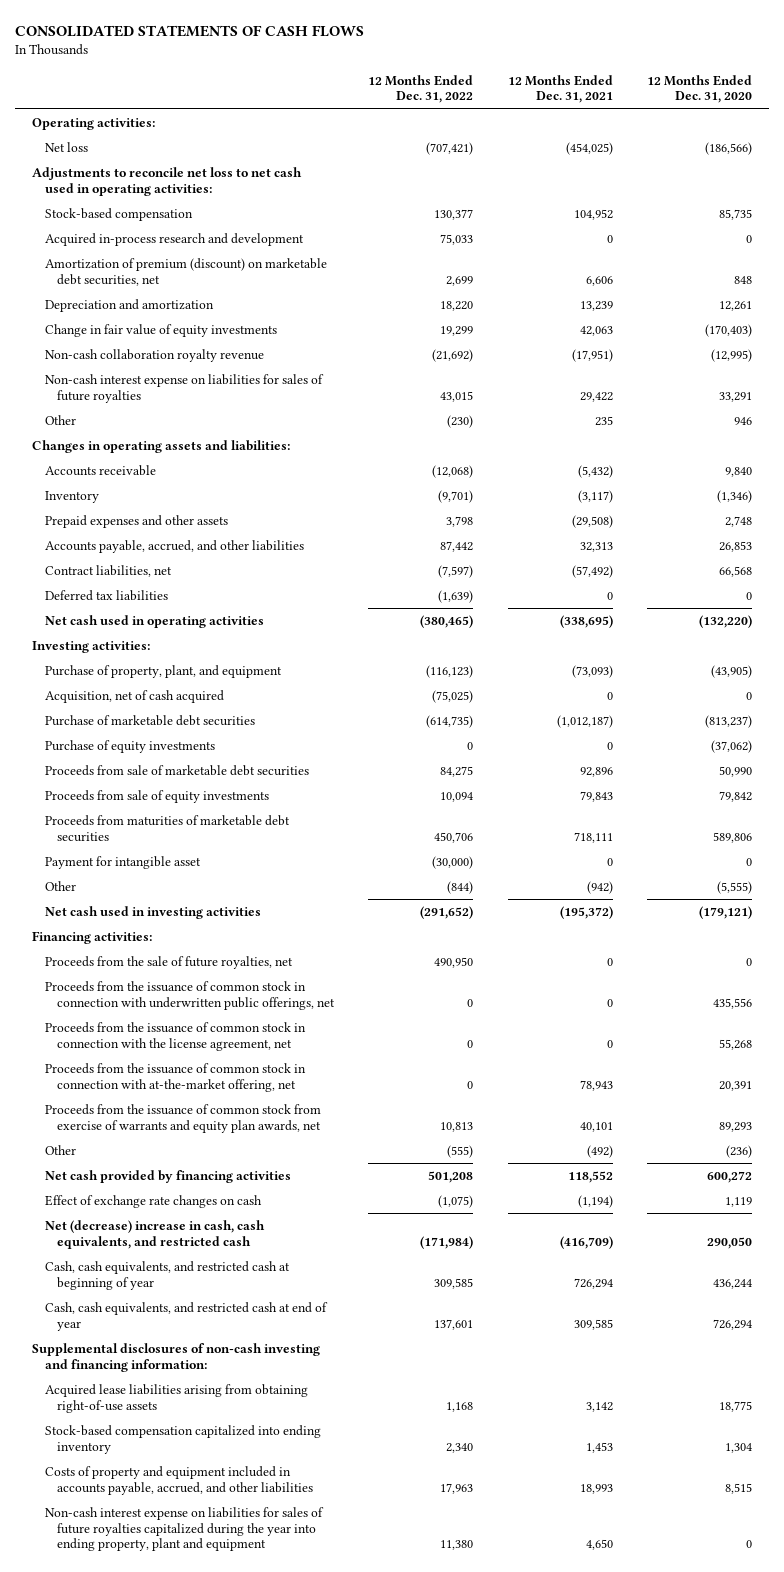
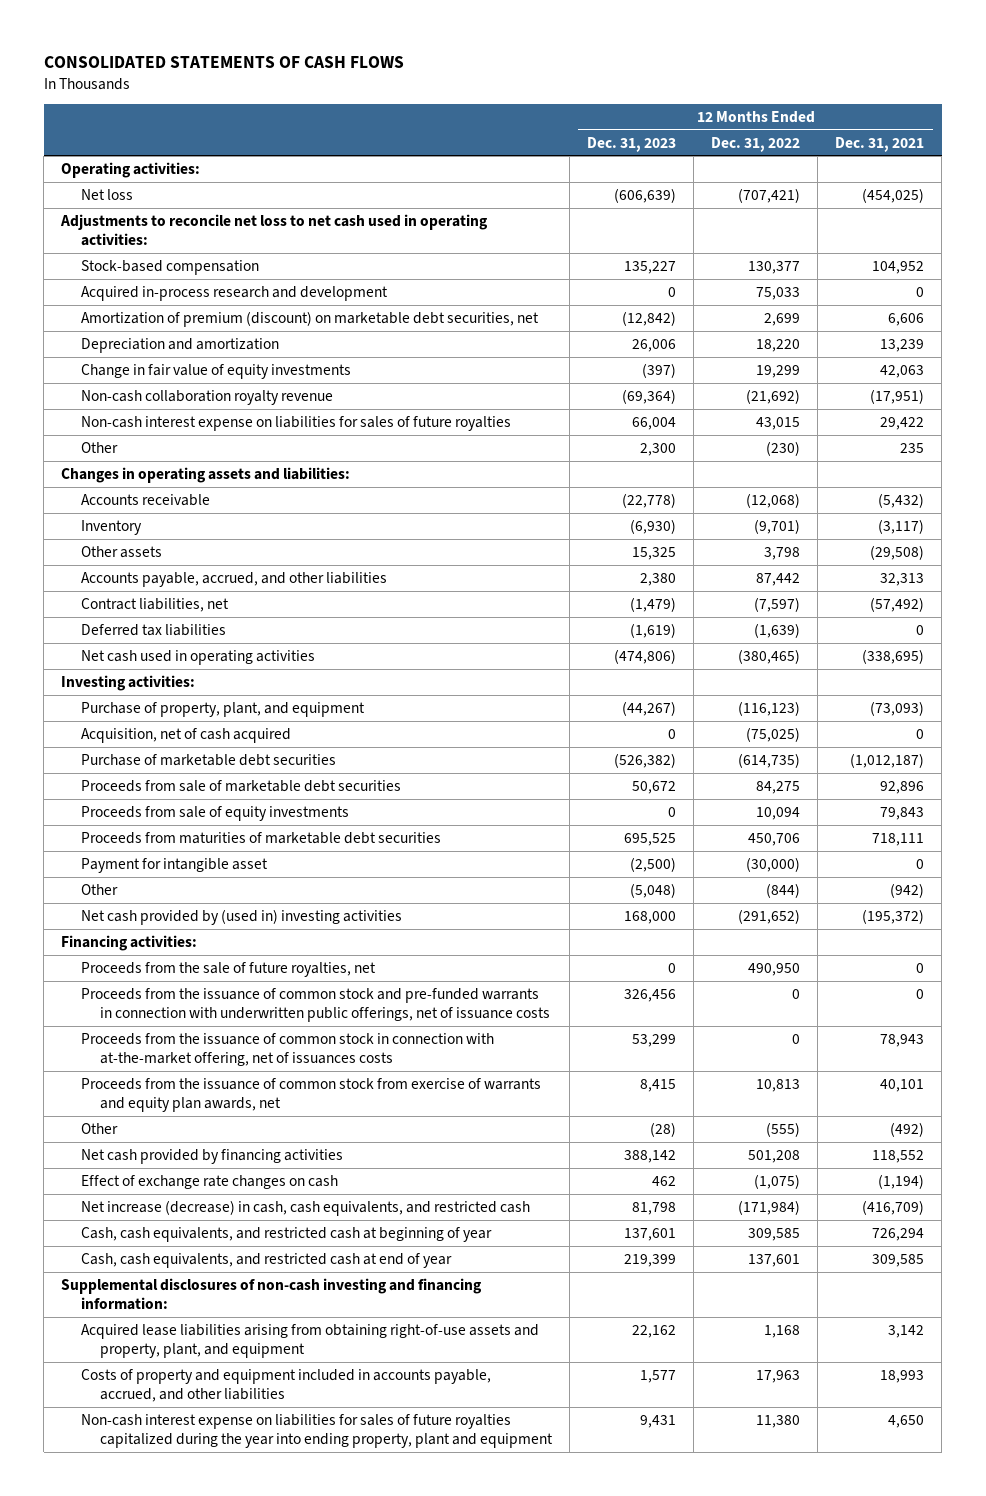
- | 12 Months Ended Dec. 31, 2022 | 12 Months Ended Dec. 31, 2021 | 12 Months Ended Dec. 31, 2020
+ | 12 Months Ended Dec. 31, 2023 | 12 Months Ended Dec. 31, 2022 | 12 Months Ended Dec. 31, 2021
- Prepaid expenses and other assets | 3,798 | (29,508) | 2,748
+ Other assets | 15,325 | 3,798 | (29,508)
- Purchase of equity investments | 0 | 0 | (37,062)
- Net cash used in investing activities | (291,652) | (195,372) | (179,121)
+ Net cash provided by (used in) investing activities | 168,000 | (291,652) | (195,372)
- Proceeds from the issuance of common stock in connection with underwritten public offerings, net | 0 | 0 | 435,556
- Proceeds from the issuance of common stock in connection with the license agreement, net | 0 | 0 | 55,268
- Proceeds from the issuance of common stock in connection with at-the-market offering, net | 0 | 78,943 | 20,391
+ Proceeds from the issuance of common stock and pre-funded warrants in connection with underwritten public offerings, net of issuance costs | 326,456 | 0 | 0
+ Proceeds from the issuance of common stock in connection with at-the-market offering, net of issuances costs | 53,299 | 0 | 78,943
- Net (decrease) increase in cash, cash equivalents, and restricted cash | (171,984) | (416,709) | 290,050
+ Net increase (decrease) in cash, cash equivalents, and restricted cash | 81,798 | (171,984) | (416,709)
- Acquired lease liabilities arising from obtaining right-of-use assets | 1,168 | 3,142 | 18,775
- Stock-based compensation capitalized into ending inventory | 2,340 | 1,453 | 1,304
+ Acquired lease liabilities arising from obtaining right-of-use assets and property, plant, and equipment | 22,162 | 1,168 | 3,142

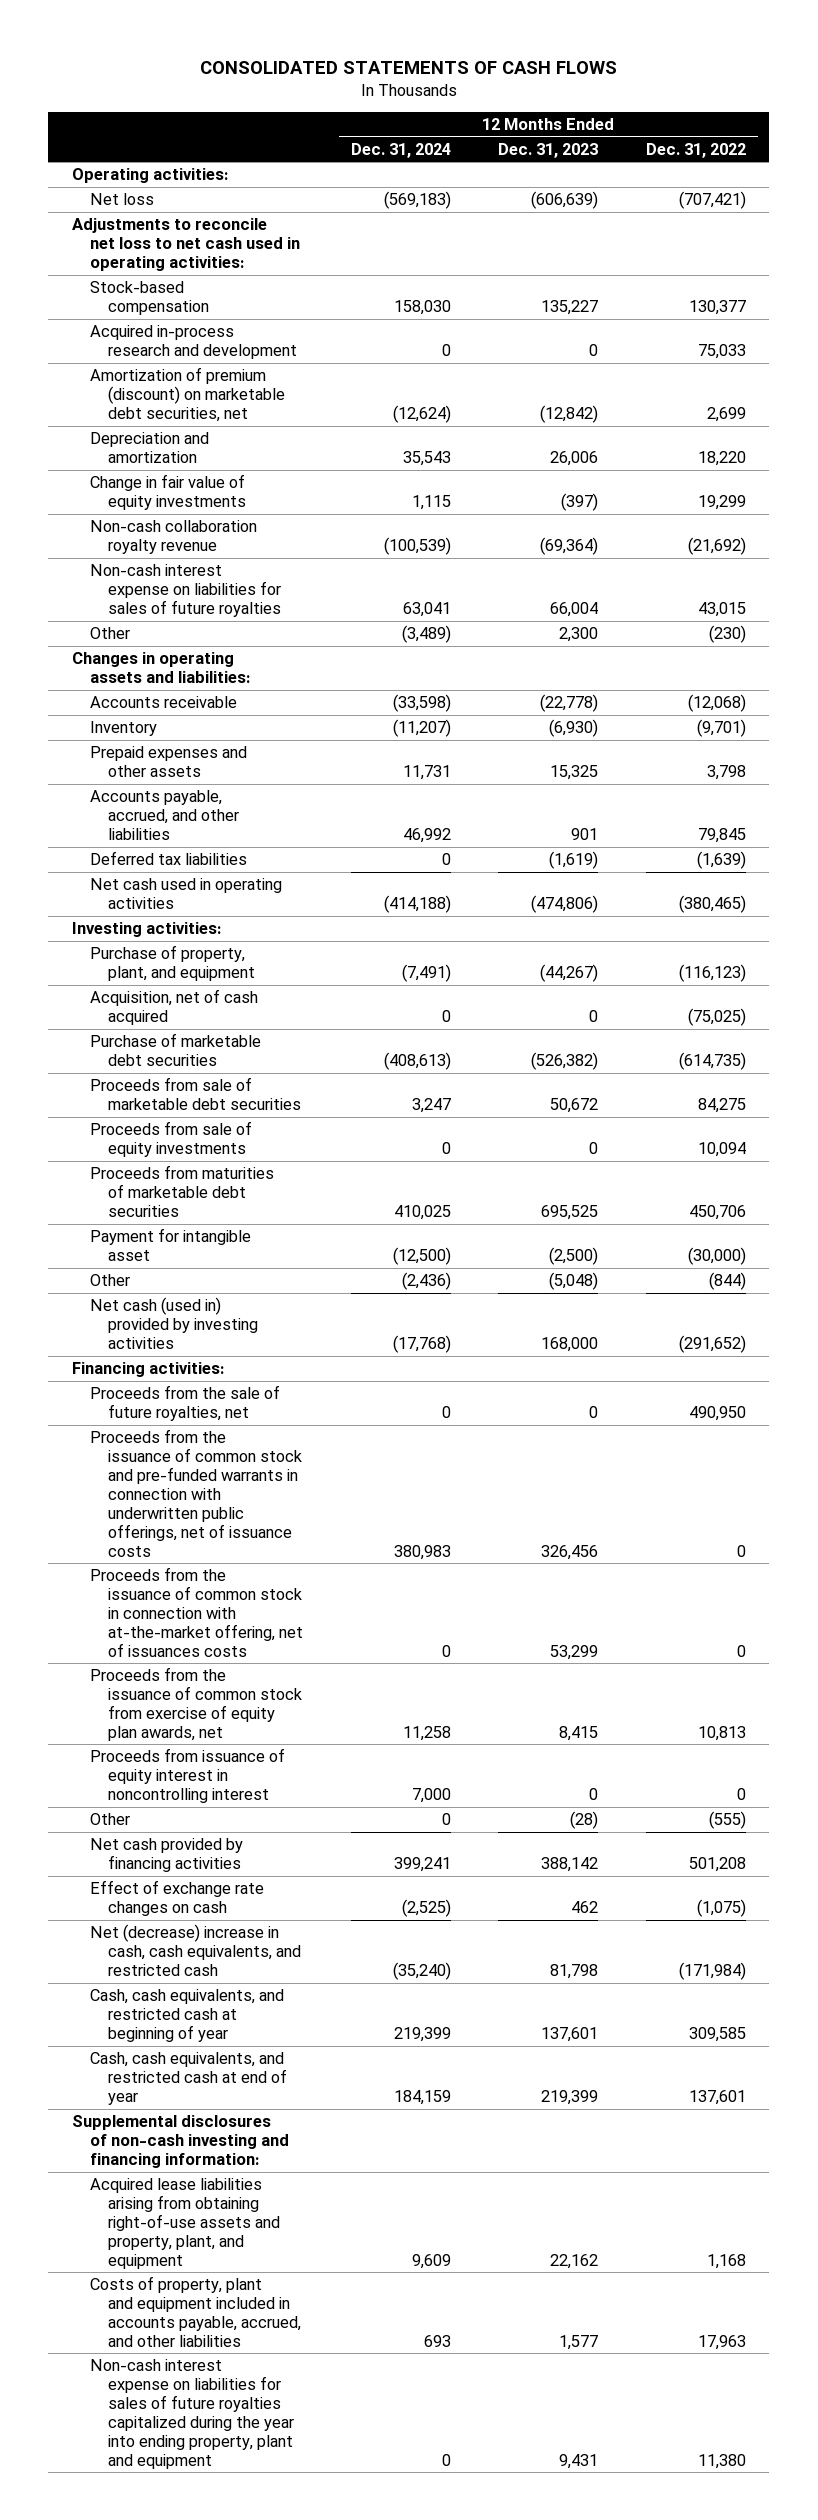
- | 12 Months Ended Dec. 31, 2023 | 12 Months Ended Dec. 31, 2022 | 12 Months Ended Dec. 31, 2021
+ | 12 Months Ended Dec. 31, 2024 | 12 Months Ended Dec. 31, 2023 | 12 Months Ended Dec. 31, 2022
- Other assets | 15,325 | 3,798 | (29,508)
- Accounts payable, accrued, and other liabilities | 2,380 | 87,442 | 32,313
- Contract liabilities, net | (1,479) | (7,597) | (57,492)
+ Prepaid expenses and other assets | 11,731 | 15,325 | 3,798
+ Accounts payable, accrued, and other liabilities | 46,992 | 901 | 79,845
- Net cash provided by (used in) investing activities | 168,000 | (291,652) | (195,372)
+ Net cash (used in) provided by investing activities | (17,768) | 168,000 | (291,652)
- Proceeds from the issuance of common stock from exercise of warrants and equity plan awards, net | 8,415 | 10,813 | 40,101
+ Proceeds from the issuance of common stock from exercise of equity plan awards, net | 11,258 | 8,415 | 10,813
+ Proceeds from issuance of equity interest in noncontrolling interest | 7,000 | 0 | 0
- Net increase (decrease) in cash, cash equivalents, and restricted cash | 81,798 | (171,984) | (416,709)
+ Net (decrease) increase in cash, cash equivalents, and restricted cash | (35,240) | 81,798 | (171,984)
- Costs of property and equipment included in accounts payable, accrued, and other liabilities | 1,577 | 17,963 | 18,993
+ Costs of property, plant and equipment included in accounts payable, accrued, and other liabilities | 693 | 1,577 | 17,963

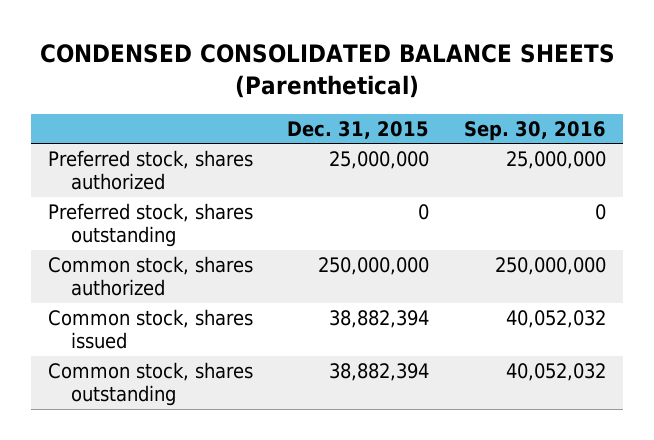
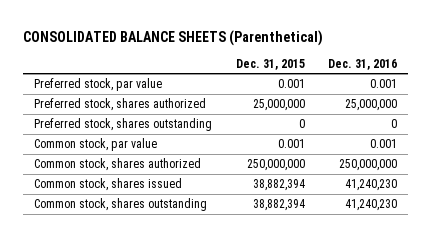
- CONDENSED CONSOLIDATED BALANCE SHEETS (Parenthetical)
+ CONSOLIDATED BALANCE SHEETS (Parenthetical)
- | Dec. 31, 2015 | Sep. 30, 2016
+ | Dec. 31, 2015 | Dec. 31, 2016
+ Preferred stock, par value | 0.001 | 0.001
+ Common stock, par value | 0.001 | 0.001

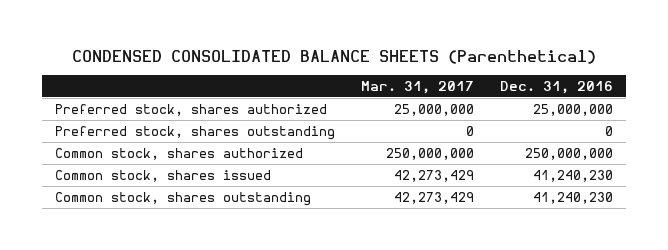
- CONSOLIDATED BALANCE SHEETS (Parenthetical)
+ CONDENSED CONSOLIDATED BALANCE SHEETS (Parenthetical)
- | Dec. 31, 2015 | Dec. 31, 2016
+ | Mar. 31, 2017 | Dec. 31, 2016
- Preferred stock, par value | 0.001 | 0.001
- Common stock, par value | 0.001 | 0.001

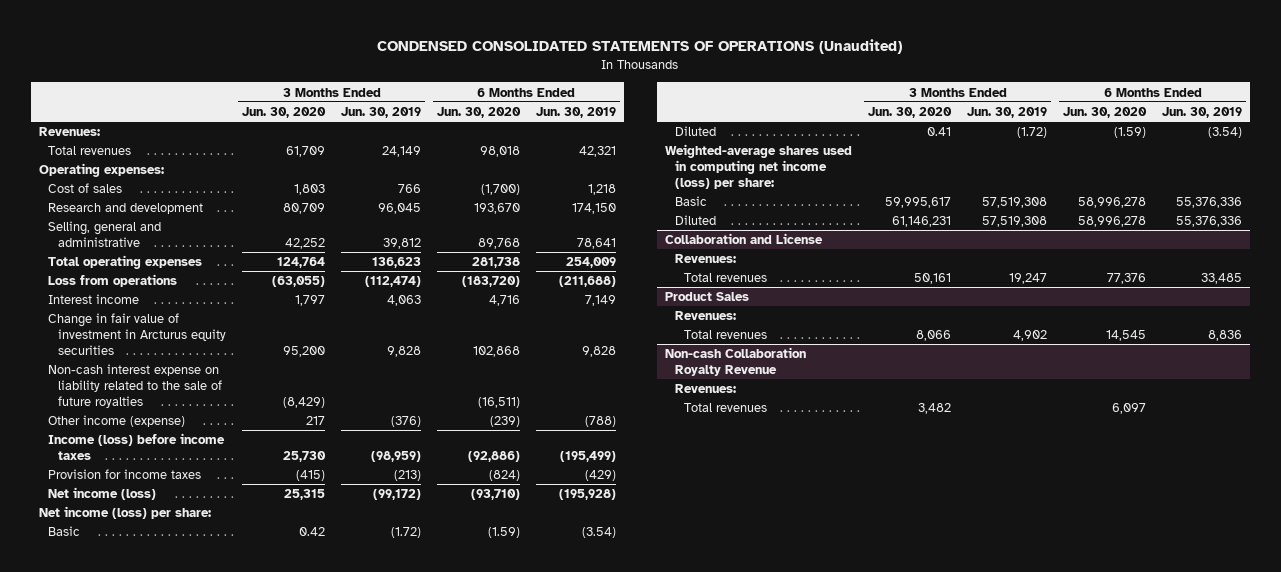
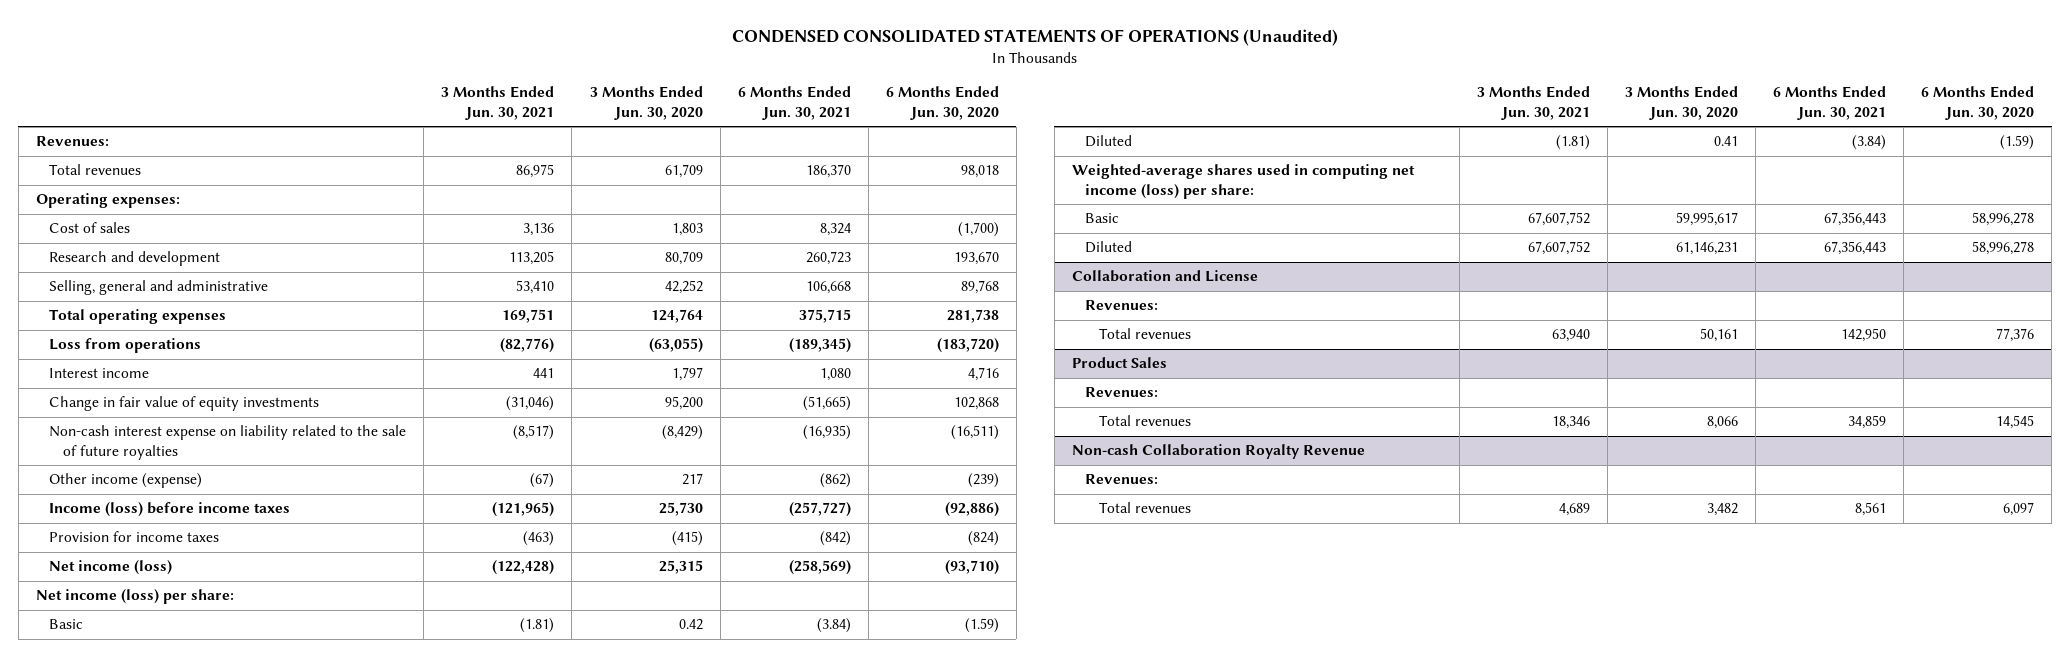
- | 3 Months Ended Jun. 30, 2020 | 3 Months Ended Jun. 30, 2019 | 6 Months Ended Jun. 30, 2020 | 6 Months Ended Jun. 30, 2019
+ | 3 Months Ended Jun. 30, 2021 | 3 Months Ended Jun. 30, 2020 | 6 Months Ended Jun. 30, 2021 | 6 Months Ended Jun. 30, 2020
- Change in fair value of investment in Arcturus equity securities | 95,200 | 9,828 | 102,868 | 9,828
+ Change in fair value of equity investments | (31,046) | 95,200 | (51,665) | 102,868

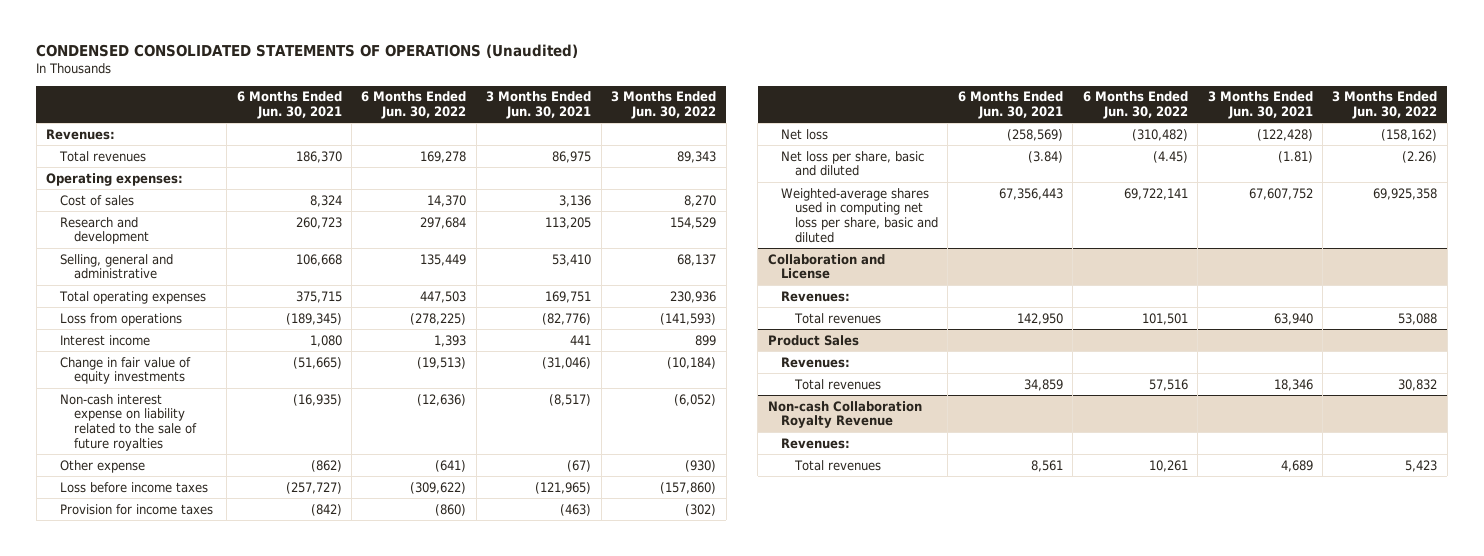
- | 3 Months Ended Jun. 30, 2021 | 3 Months Ended Jun. 30, 2020 | 6 Months Ended Jun. 30, 2021 | 6 Months Ended Jun. 30, 2020
+ | 6 Months Ended Jun. 30, 2021 | 6 Months Ended Jun. 30, 2022 | 3 Months Ended Jun. 30, 2021 | 3 Months Ended Jun. 30, 2022
- Other income (expense) | (67) | 217 | (862) | (239)
- Income (loss) before income taxes | (121,965) | 25,730 | (257,727) | (92,886)
+ Other expense | (862) | (641) | (67) | (930)
+ Loss before income taxes | (257,727) | (309,622) | (121,965) | (157,860)
- Net income (loss) | (122,428) | 25,315 | (258,569) | (93,710)
- Net income (loss) per share:
- Basic | (1.81) | 0.42 | (3.84) | (1.59)
- Diluted | (1.81) | 0.41 | (3.84) | (1.59)
- Weighted-average shares used in computing net income (loss) per share:
- Basic | 67,607,752 | 59,995,617 | 67,356,443 | 58,996,278
- Diluted | 67,607,752 | 61,146,231 | 67,356,443 | 58,996,278
+ Net loss | (258,569) | (310,482) | (122,428) | (158,162)
+ Net loss per share, basic and diluted | (3.84) | (4.45) | (1.81) | (2.26)
+ Weighted-average shares used in computing net loss per share, basic and diluted | 67,356,443 | 69,722,141 | 67,607,752 | 69,925,358

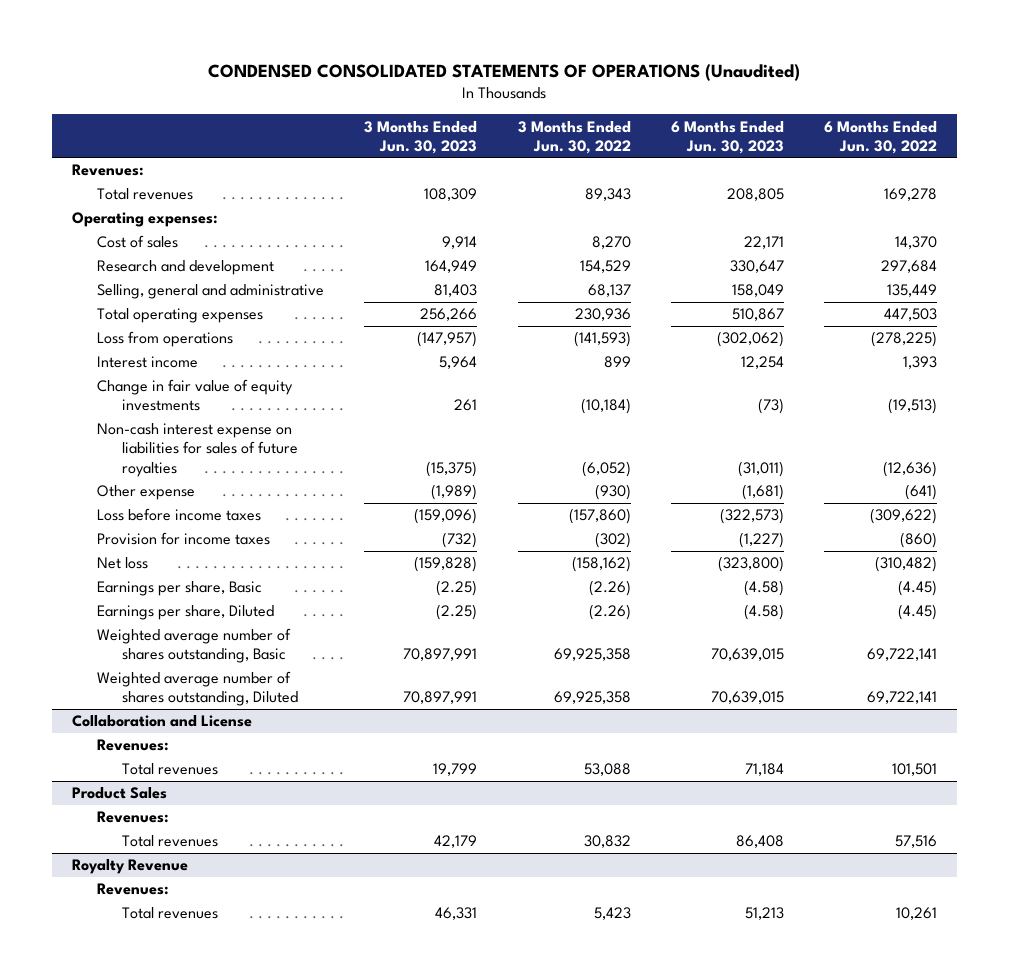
- | 6 Months Ended Jun. 30, 2021 | 6 Months Ended Jun. 30, 2022 | 3 Months Ended Jun. 30, 2021 | 3 Months Ended Jun. 30, 2022
+ | 3 Months Ended Jun. 30, 2023 | 3 Months Ended Jun. 30, 2022 | 6 Months Ended Jun. 30, 2023 | 6 Months Ended Jun. 30, 2022
- Non-cash interest expense on liability related to the sale of future royalties | (16,935) | (12,636) | (8,517) | (6,052)
+ Non-cash interest expense on liabilities for sales of future royalties | (15,375) | (6,052) | (31,011) | (12,636)
- Net loss per share, basic and diluted | (3.84) | (4.45) | (1.81) | (2.26)
- Weighted-average shares used in computing net loss per share, basic and diluted | 67,356,443 | 69,722,141 | 67,607,752 | 69,925,358
+ Earnings per share, Basic | (2.25) | (2.26) | (4.58) | (4.45)
+ Earnings per share, Diluted | (2.25) | (2.26) | (4.58) | (4.45)
+ Weighted average number of shares outstanding, Basic | 70,897,991 | 69,925,358 | 70,639,015 | 69,722,141
+ Weighted average number of shares outstanding, Diluted | 70,897,991 | 69,925,358 | 70,639,015 | 69,722,141
- Non-cash Collaboration Royalty Revenue
+ Royalty Revenue

